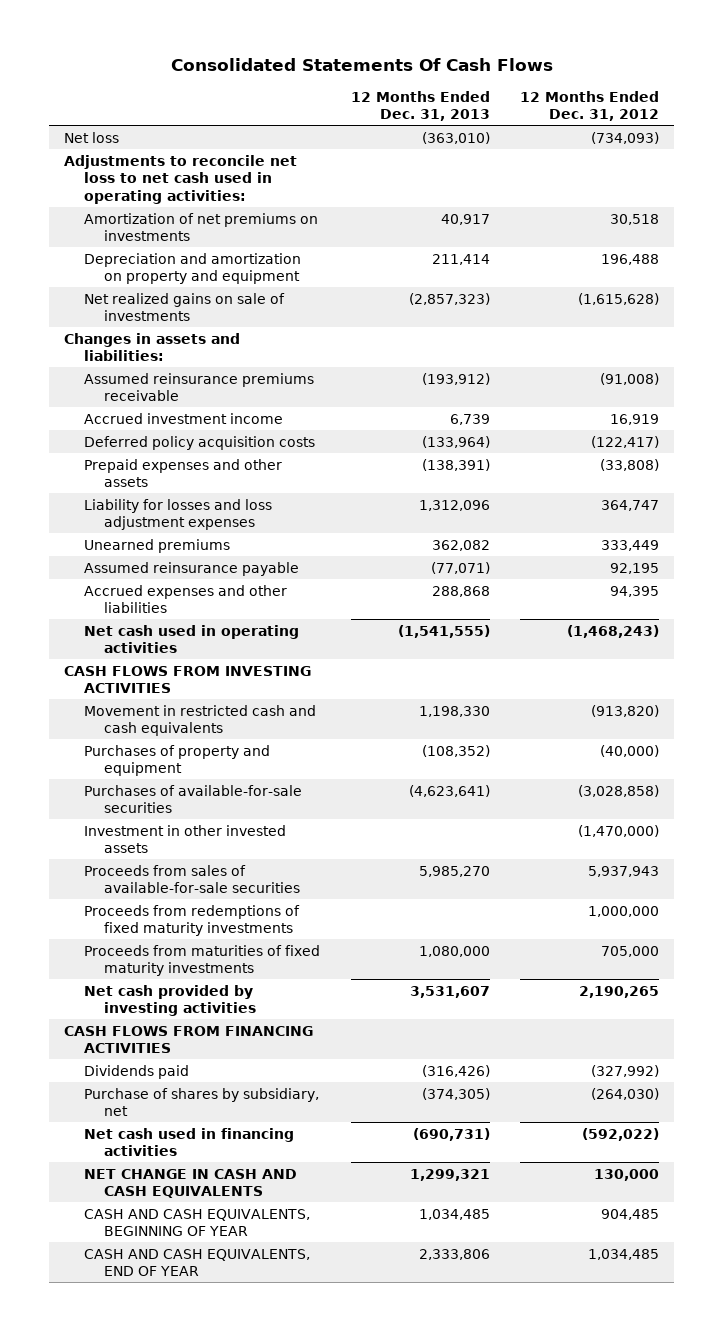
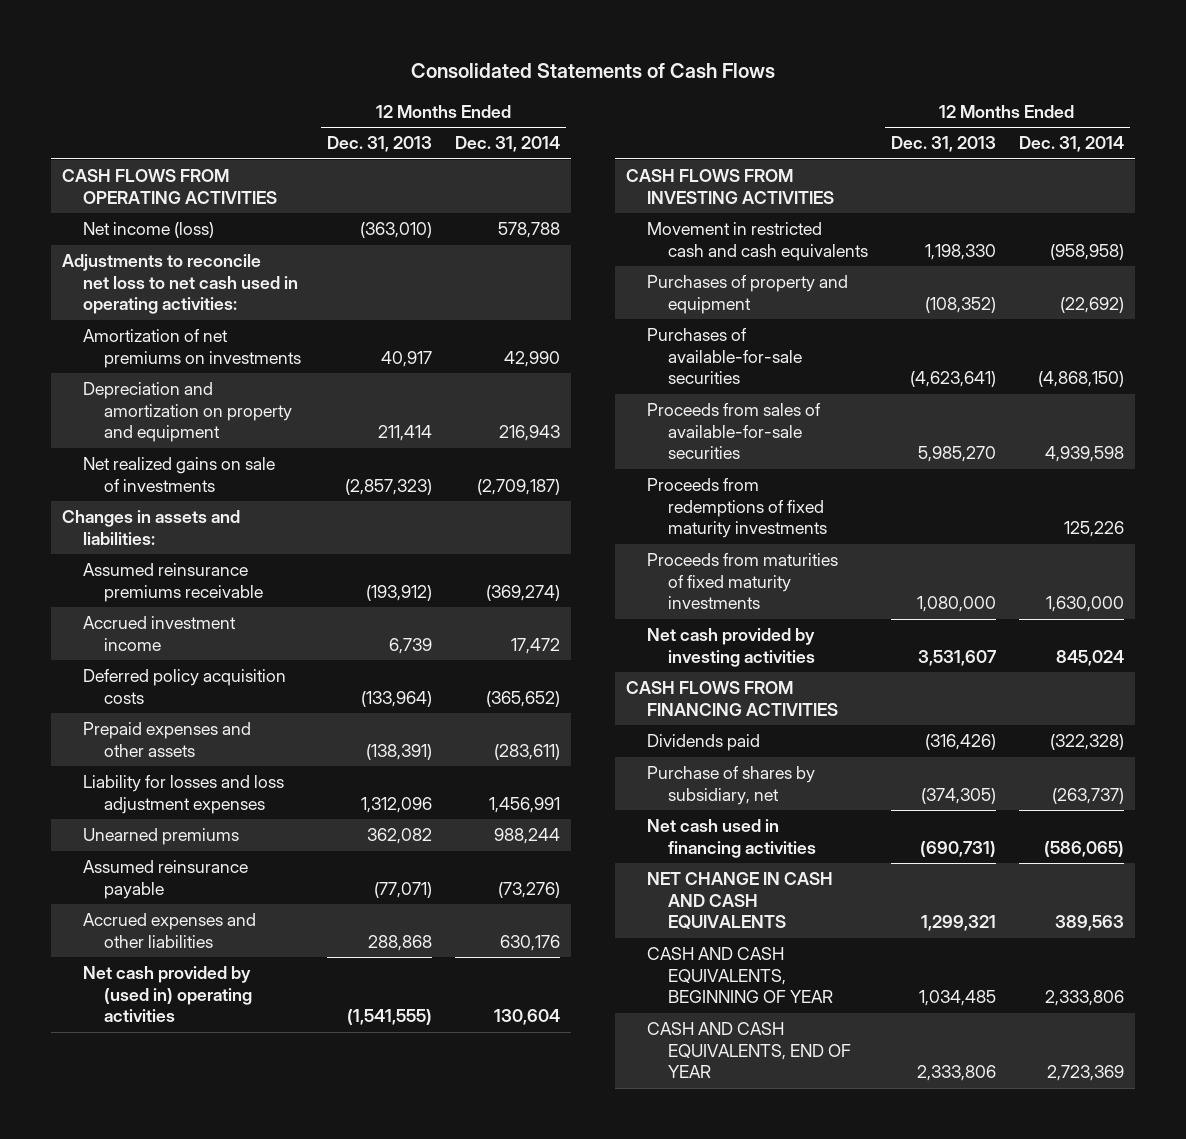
- Consolidated Statements Of Cash Flows
+ Consolidated Statements of Cash Flows
- | 12 Months Ended Dec. 31, 2013 | 12 Months Ended Dec. 31, 2012
+ | 12 Months Ended Dec. 31, 2013 | 12 Months Ended Dec. 31, 2014
- Net loss | (363,010) | (734,093)
+ CASH FLOWS FROM OPERATING ACTIVITIES
+ Net income (loss) | (363,010) | 578,788
- Net cash used in operating activities | (1,541,555) | (1,468,243)
+ Net cash provided by (used in) operating activities | (1,541,555) | 130,604
- Investment in other invested assets | | (1,470,000)

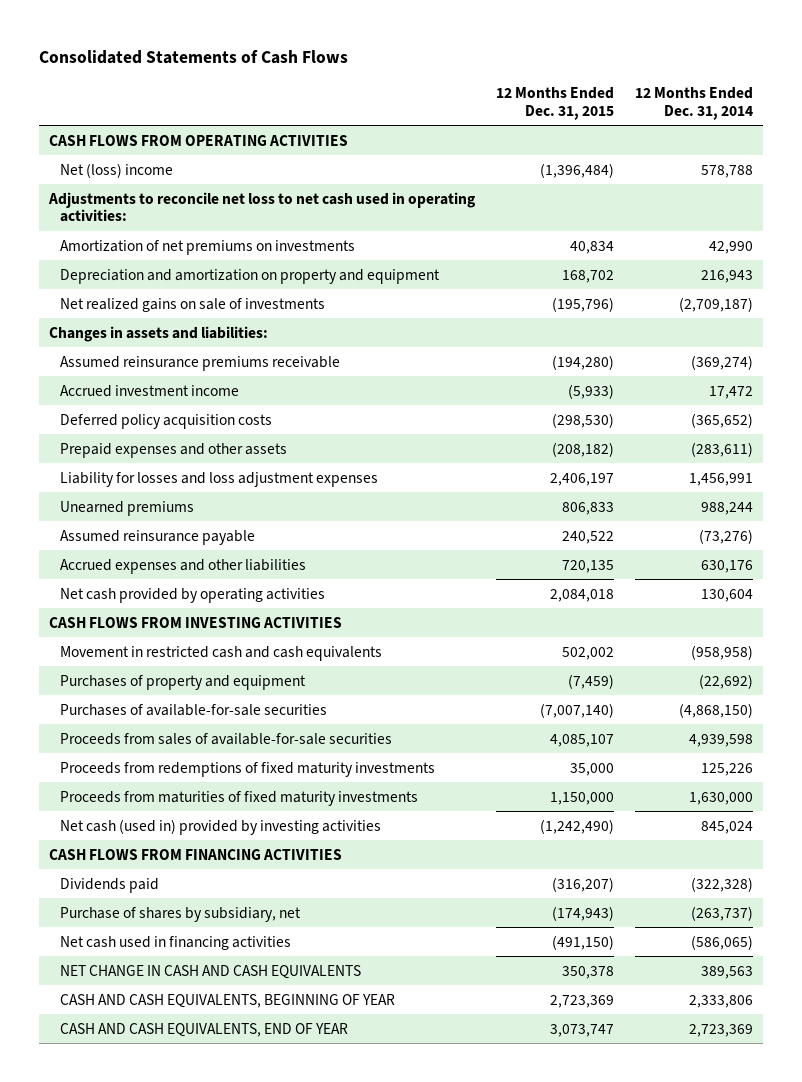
- | 12 Months Ended Dec. 31, 2013 | 12 Months Ended Dec. 31, 2014
+ | 12 Months Ended Dec. 31, 2015 | 12 Months Ended Dec. 31, 2014
- Net income (loss) | (363,010) | 578,788
+ Net (loss) income | (1,396,484) | 578,788
- Net cash provided by (used in) operating activities | (1,541,555) | 130,604
+ Net cash provided by operating activities | 2,084,018 | 130,604
- Net cash provided by investing activities | 3,531,607 | 845,024
+ Net cash (used in) provided by investing activities | (1,242,490) | 845,024

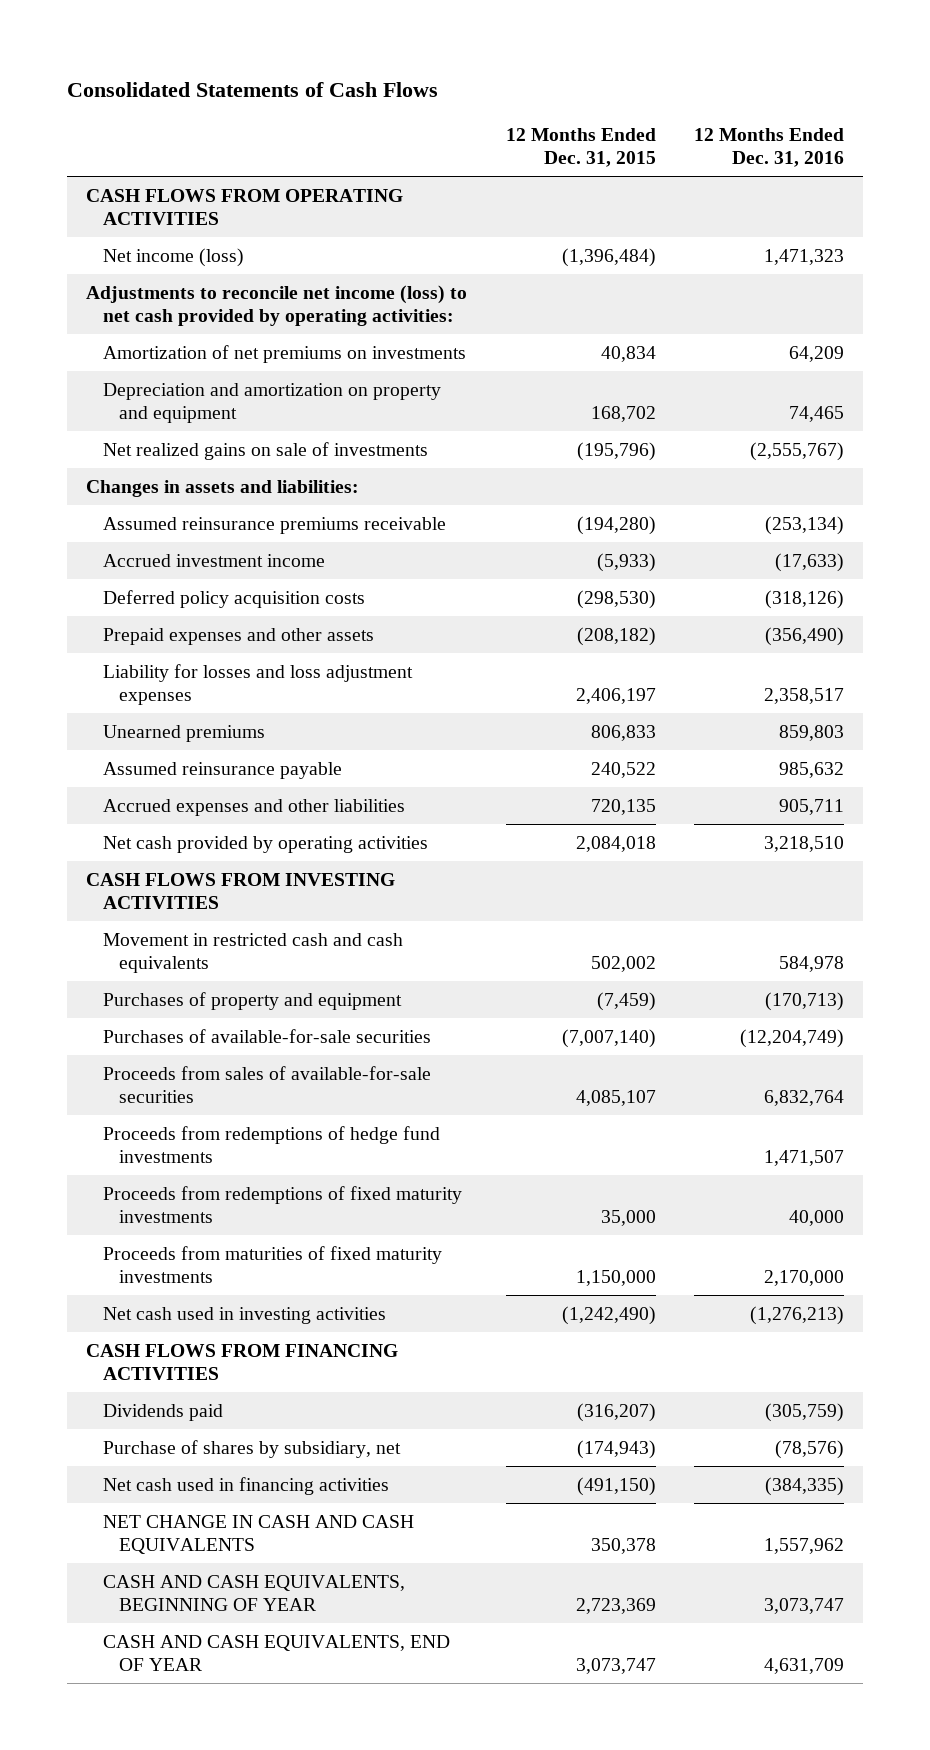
- | 12 Months Ended Dec. 31, 2015 | 12 Months Ended Dec. 31, 2014
+ | 12 Months Ended Dec. 31, 2015 | 12 Months Ended Dec. 31, 2016
- Net (loss) income | (1,396,484) | 578,788
- Adjustments to reconcile net loss to net cash used in operating activities:
+ Net income (loss) | (1,396,484) | 1,471,323
+ Adjustments to reconcile net income (loss) to net cash provided by operating activities:
+ Proceeds from redemptions of hedge fund investments | | 1,471,507
- Net cash (used in) provided by investing activities | (1,242,490) | 845,024
+ Net cash used in investing activities | (1,242,490) | (1,276,213)

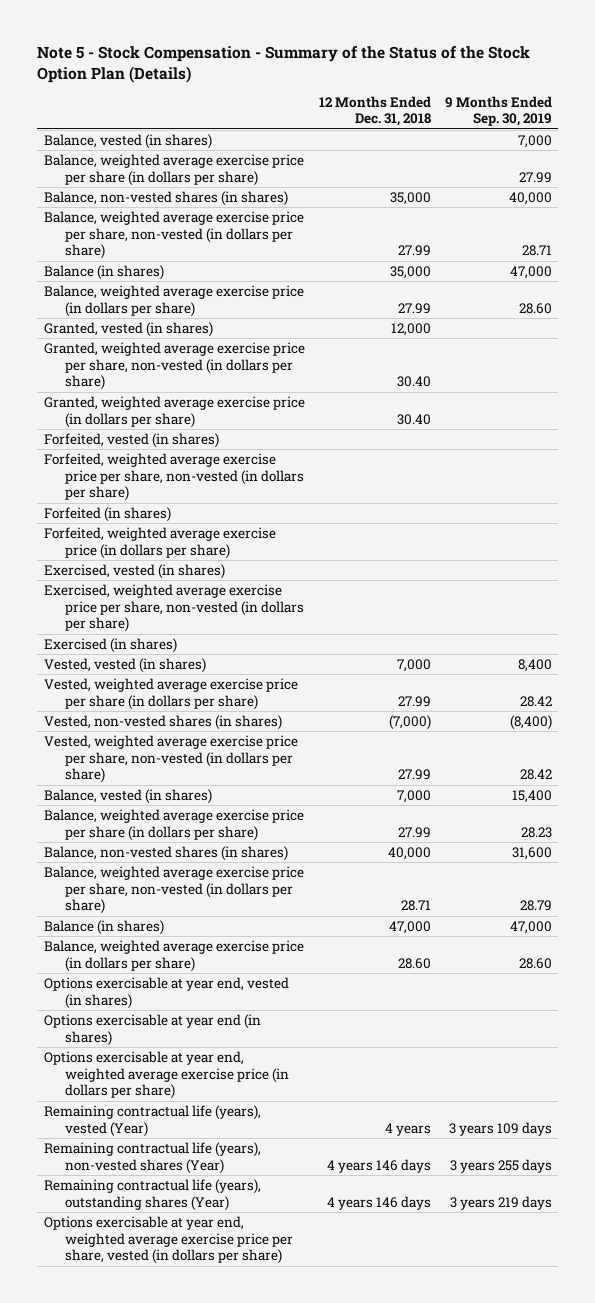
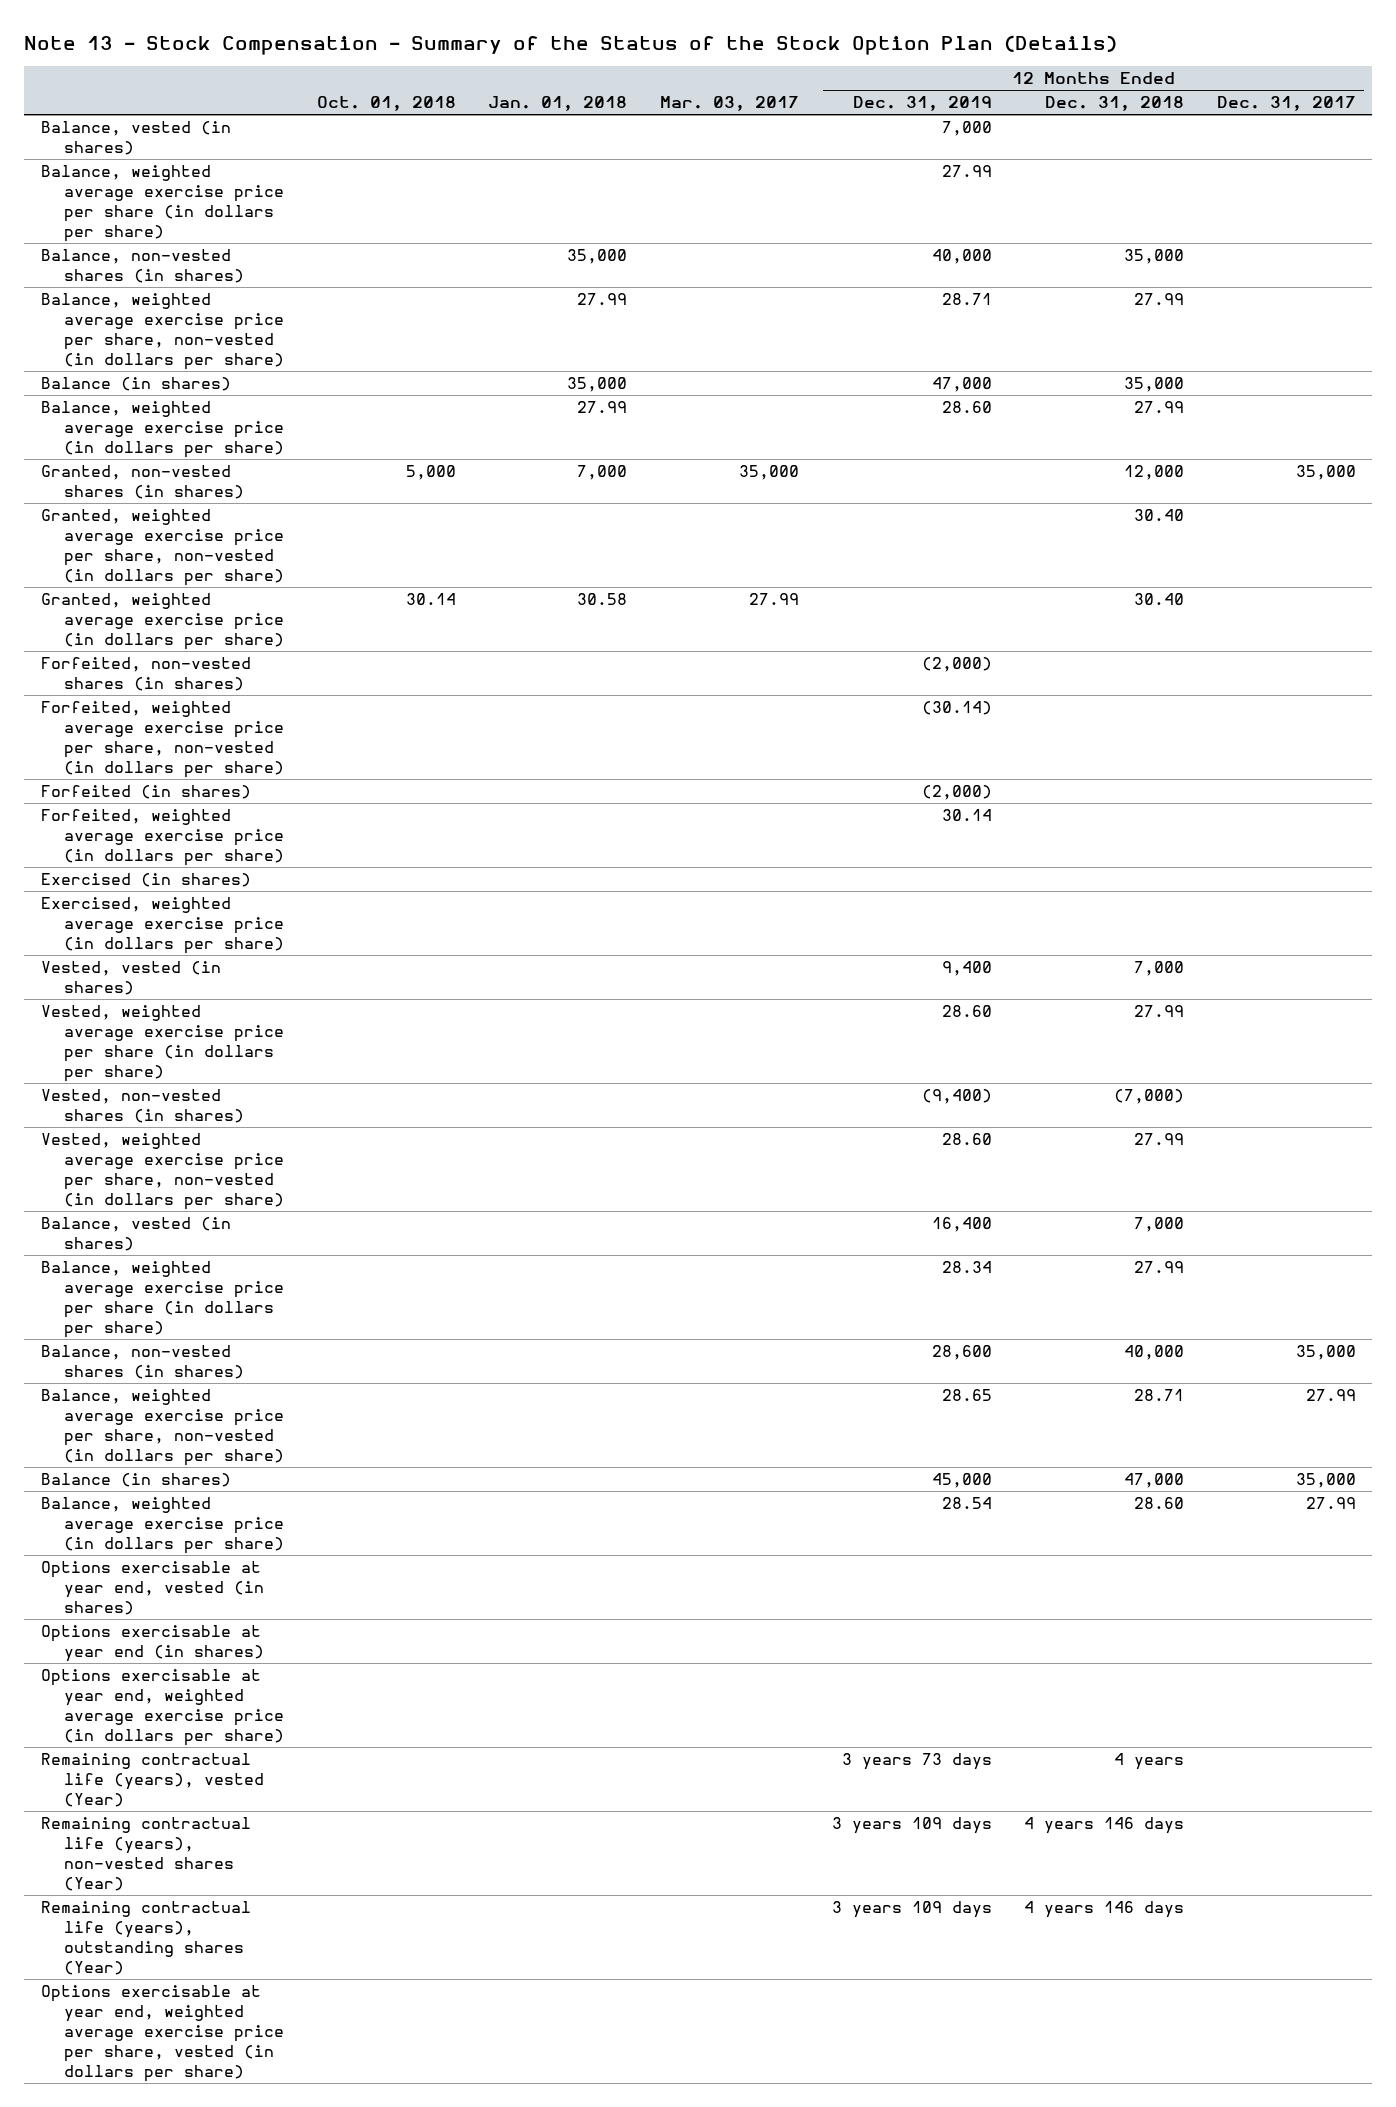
- Note 5 - Stock Compensation - Summary of the Status of the Stock Option Plan (Details)
+ Note 13 - Stock Compensation - Summary of the Status of the Stock Option Plan (Details)
- | 12 Months Ended Dec. 31, 2018 | 9 Months Ended Sep. 30, 2019
+ | Oct. 01, 2018 | Jan. 01, 2018 | Mar. 03, 2017 | 12 Months Ended Dec. 31, 2019 | 12 Months Ended Dec. 31, 2018 | 12 Months Ended Dec. 31, 2017
- Granted, vested (in shares) | 12,000 |
+ Granted, non-vested shares (in shares) | 5,000 | 7,000 | 35,000 | | 12,000 | 35,000
- Forfeited, vested (in shares)
+ Forfeited, non-vested shares (in shares) | | | | (2,000) | |
- Exercised, vested (in shares)
- Exercised, weighted average exercise price per share, non-vested (in dollars per share)
+ Exercised, weighted average exercise price (in dollars per share)

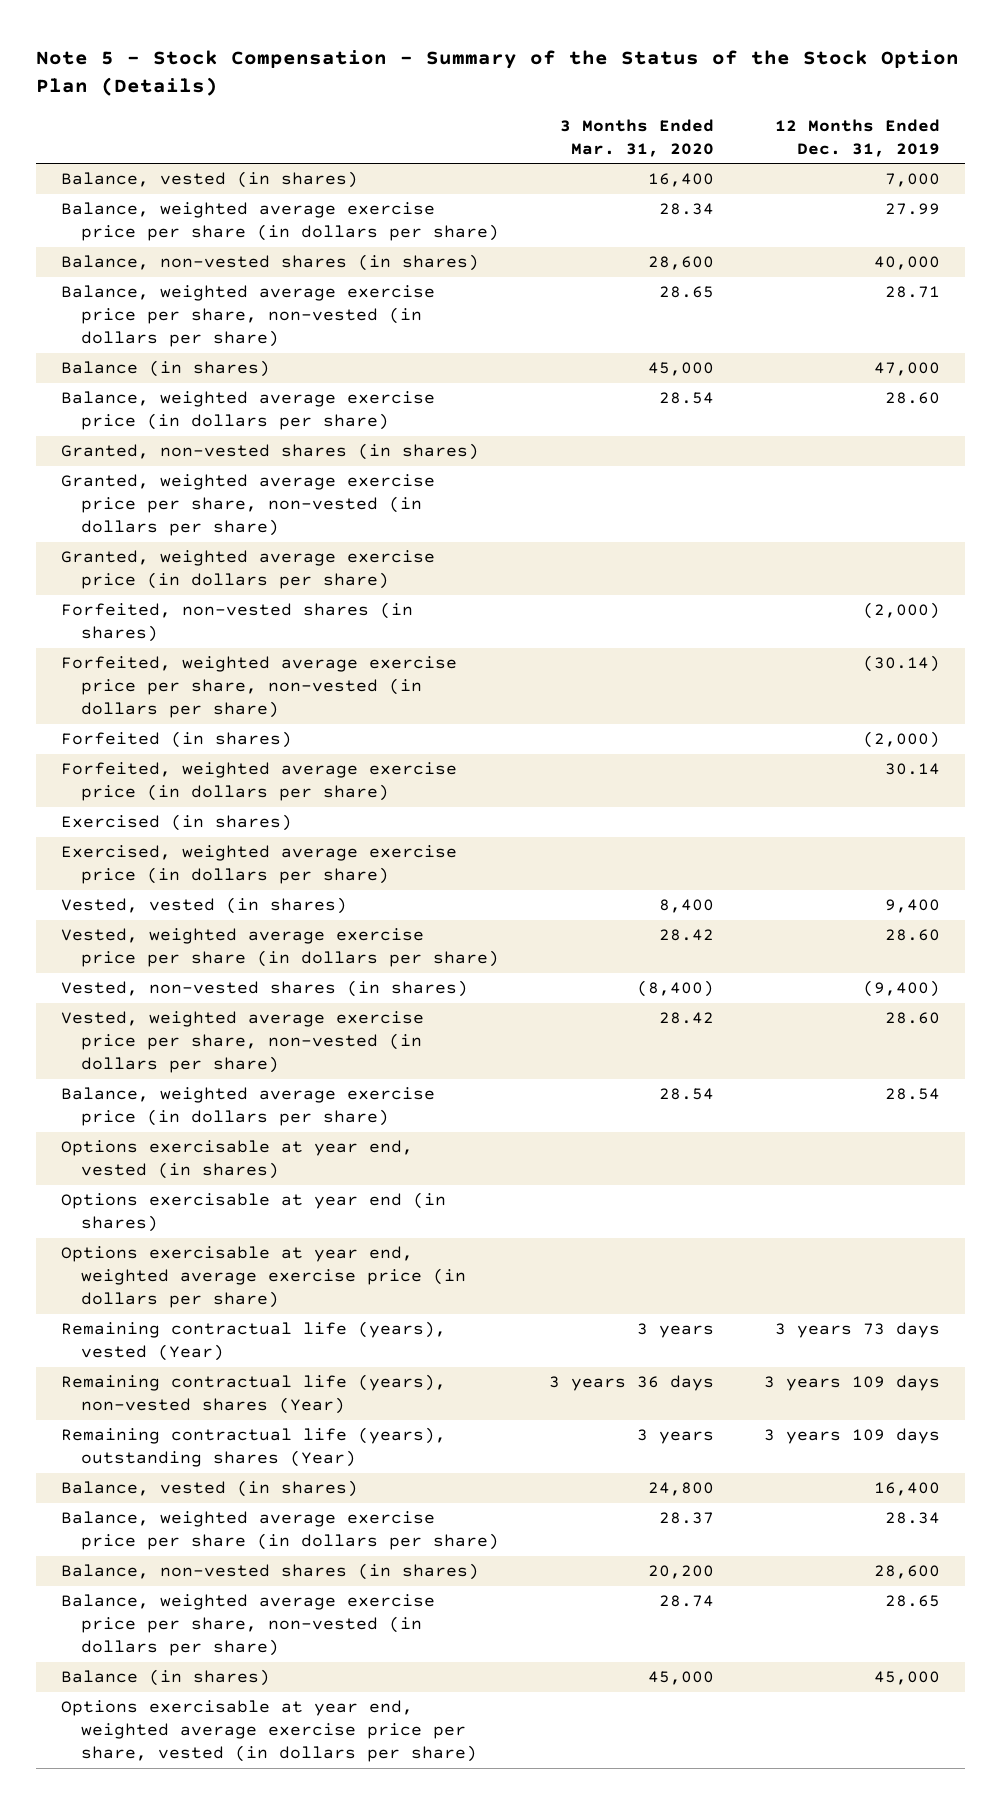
- Note 13 - Stock Compensation - Summary of the Status of the Stock Option Plan (Details)
+ Note 5 - Stock Compensation - Summary of the Status of the Stock Option Plan (Details)
- | Oct. 01, 2018 | Jan. 01, 2018 | Mar. 03, 2017 | 12 Months Ended Dec. 31, 2019 | 12 Months Ended Dec. 31, 2018 | 12 Months Ended Dec. 31, 2017
+ | 3 Months Ended Mar. 31, 2020 | 12 Months Ended Dec. 31, 2019
moved down: Balance, vested (in shares) | 24,800 | 16,400
moved down: Balance, weighted average exercise price per share (in dollars per share) | 28.37 | 28.34
moved down: Balance, non-vested shares (in shares) | 20,200 | 28,600
moved down: Balance, weighted average exercise price per share, non-vested (in dollars per share) | 28.74 | 28.65
moved down: Balance (in shares) | 45,000 | 45,000

